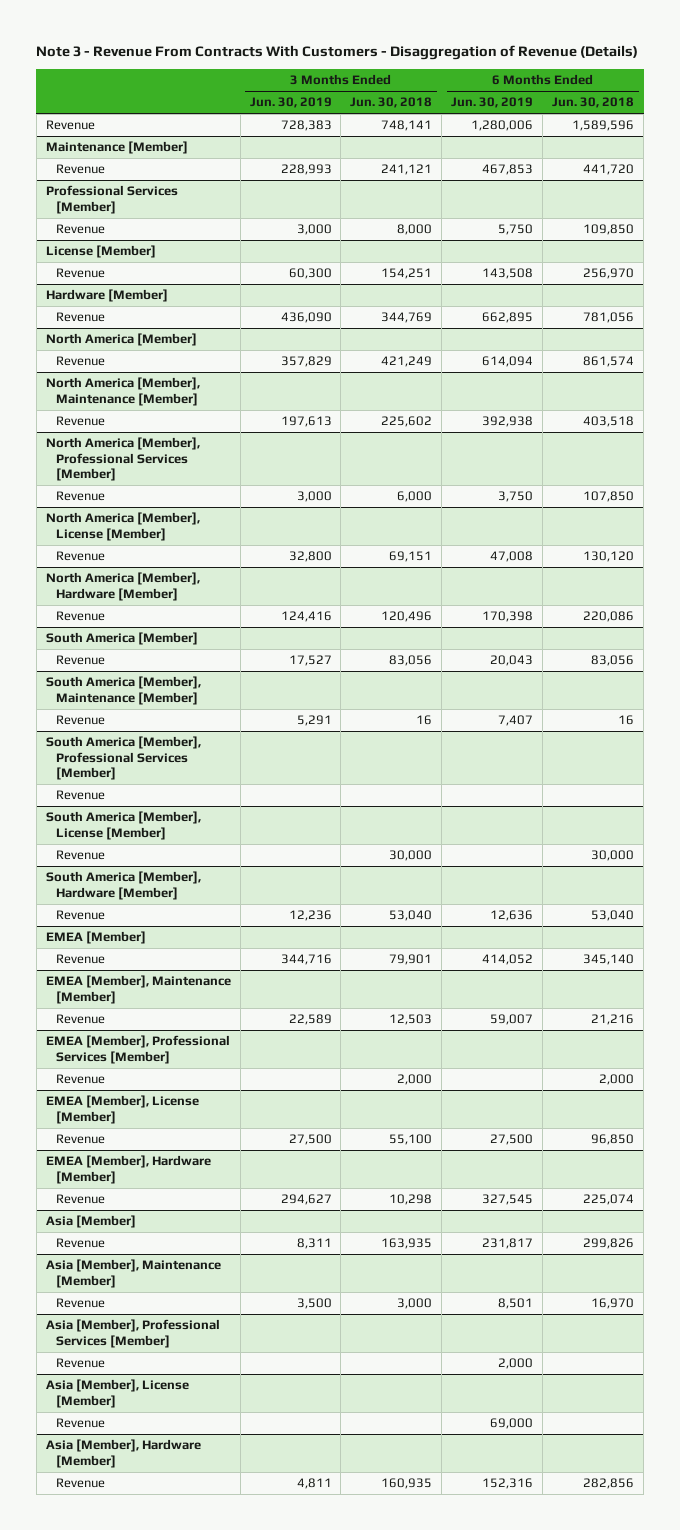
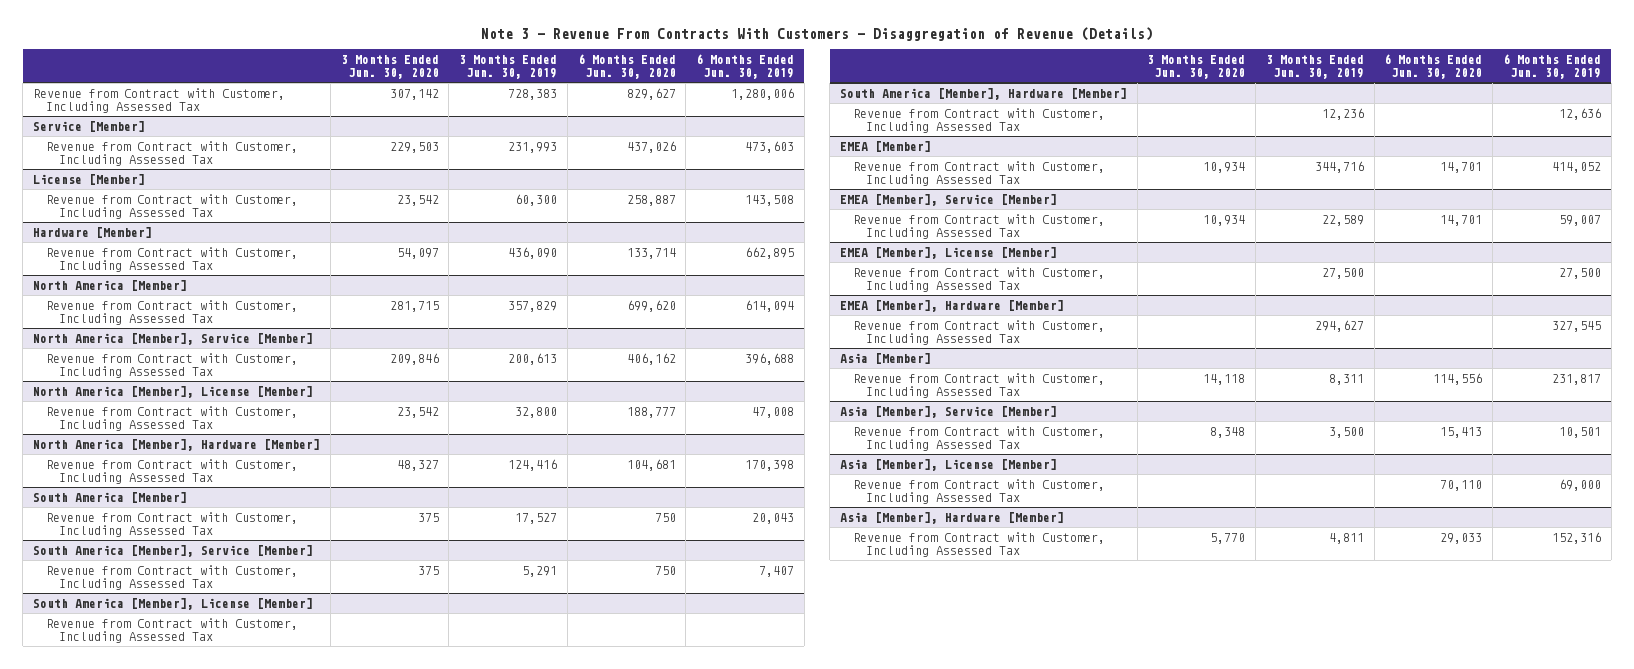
- | 3 Months Ended Jun. 30, 2019 | 3 Months Ended Jun. 30, 2018 | 6 Months Ended Jun. 30, 2019 | 6 Months Ended Jun. 30, 2018
+ | 3 Months Ended Jun. 30, 2020 | 3 Months Ended Jun. 30, 2019 | 6 Months Ended Jun. 30, 2020 | 6 Months Ended Jun. 30, 2019
- Revenue | 728,383 | 748,141 | 1,280,006 | 1,589,596
- Maintenance [Member]
- Revenue | 228,993 | 241,121 | 467,853 | 441,720
- Professional Services [Member]
- Revenue | 3,000 | 8,000 | 5,750 | 109,850
+ Revenue from Contract with Customer, Including Assessed Tax | 307,142 | 728,383 | 829,627 | 1,280,006
+ Service [Member]
+ Revenue from Contract with Customer, Including Assessed Tax | 229,503 | 231,993 | 437,026 | 473,603
@ License [Member]
- Revenue | 60,300 | 154,251 | 143,508 | 256,970
+ Revenue from Contract with Customer, Including Assessed Tax | 23,542 | 60,300 | 258,887 | 143,508
@ Hardware [Member]
- Revenue | 436,090 | 344,769 | 662,895 | 781,056
+ Revenue from Contract with Customer, Including Assessed Tax | 54,097 | 436,090 | 133,714 | 662,895
@ North America [Member]
- Revenue | 357,829 | 421,249 | 614,094 | 861,574
- North America [Member], Maintenance [Member]
- Revenue | 197,613 | 225,602 | 392,938 | 403,518
- North America [Member], Professional Services [Member]
- Revenue | 3,000 | 6,000 | 3,750 | 107,850
@ North America [Member]
+ Revenue from Contract with Customer, Including Assessed Tax | 281,715 | 357,829 | 699,620 | 614,094
+ North America [Member], Service [Member]
+ Revenue from Contract with Customer, Including Assessed Tax | 209,846 | 200,613 | 406,162 | 396,688
@ North America [Member], License [Member]
- Revenue | 32,800 | 69,151 | 47,008 | 130,120
+ Revenue from Contract with Customer, Including Assessed Tax | 23,542 | 32,800 | 188,777 | 47,008
@ North America [Member], Hardware [Member]
- Revenue | 124,416 | 120,496 | 170,398 | 220,086
+ Revenue from Contract with Customer, Including Assessed Tax | 48,327 | 124,416 | 104,681 | 170,398
@ South America [Member]
- Revenue | 17,527 | 83,056 | 20,043 | 83,056
- South America [Member], Maintenance [Member]
- Revenue | 5,291 | 16 | 7,407 | 16
- South America [Member], Professional Services [Member]
- Revenue
@ South America [Member]
+ Revenue from Contract with Customer, Including Assessed Tax | 375 | 17,527 | 750 | 20,043
+ South America [Member], Service [Member]
+ Revenue from Contract with Customer, Including Assessed Tax | 375 | 5,291 | 750 | 7,407
@ South America [Member], License [Member]
- Revenue | | 30,000 | | 30,000
+ Revenue from Contract with Customer, Including Assessed Tax
@ South America [Member], Hardware [Member]
- Revenue | 12,236 | 53,040 | 12,636 | 53,040
+ Revenue from Contract with Customer, Including Assessed Tax | | 12,236 | | 12,636
@ EMEA [Member]
- Revenue | 344,716 | 79,901 | 414,052 | 345,140
- EMEA [Member], Maintenance [Member]
- Revenue | 22,589 | 12,503 | 59,007 | 21,216
- EMEA [Member], Professional Services [Member]
- Revenue | | 2,000 | | 2,000
@ EMEA [Member]
+ Revenue from Contract with Customer, Including Assessed Tax | 10,934 | 344,716 | 14,701 | 414,052
+ EMEA [Member], Service [Member]
+ Revenue from Contract with Customer, Including Assessed Tax | 10,934 | 22,589 | 14,701 | 59,007
@ EMEA [Member], License [Member]
- Revenue | 27,500 | 55,100 | 27,500 | 96,850
+ Revenue from Contract with Customer, Including Assessed Tax | | 27,500 | | 27,500
@ EMEA [Member], Hardware [Member]
- Revenue | 294,627 | 10,298 | 327,545 | 225,074
+ Revenue from Contract with Customer, Including Assessed Tax | | 294,627 | | 327,545
@ Asia [Member]
- Revenue | 8,311 | 163,935 | 231,817 | 299,826
- Asia [Member], Maintenance [Member]
- Revenue | 3,500 | 3,000 | 8,501 | 16,970
- Asia [Member], Professional Services [Member]
- Revenue | | | 2,000 |
@ Asia [Member]
+ Revenue from Contract with Customer, Including Assessed Tax | 14,118 | 8,311 | 114,556 | 231,817
+ Asia [Member], Service [Member]
+ Revenue from Contract with Customer, Including Assessed Tax | 8,348 | 3,500 | 15,413 | 10,501
@ Asia [Member], License [Member]
- Revenue | | | 69,000 |
+ Revenue from Contract with Customer, Including Assessed Tax | | | 70,110 | 69,000
@ Asia [Member], Hardware [Member]
- Revenue | 4,811 | 160,935 | 152,316 | 282,856
+ Revenue from Contract with Customer, Including Assessed Tax | 5,770 | 4,811 | 29,033 | 152,316

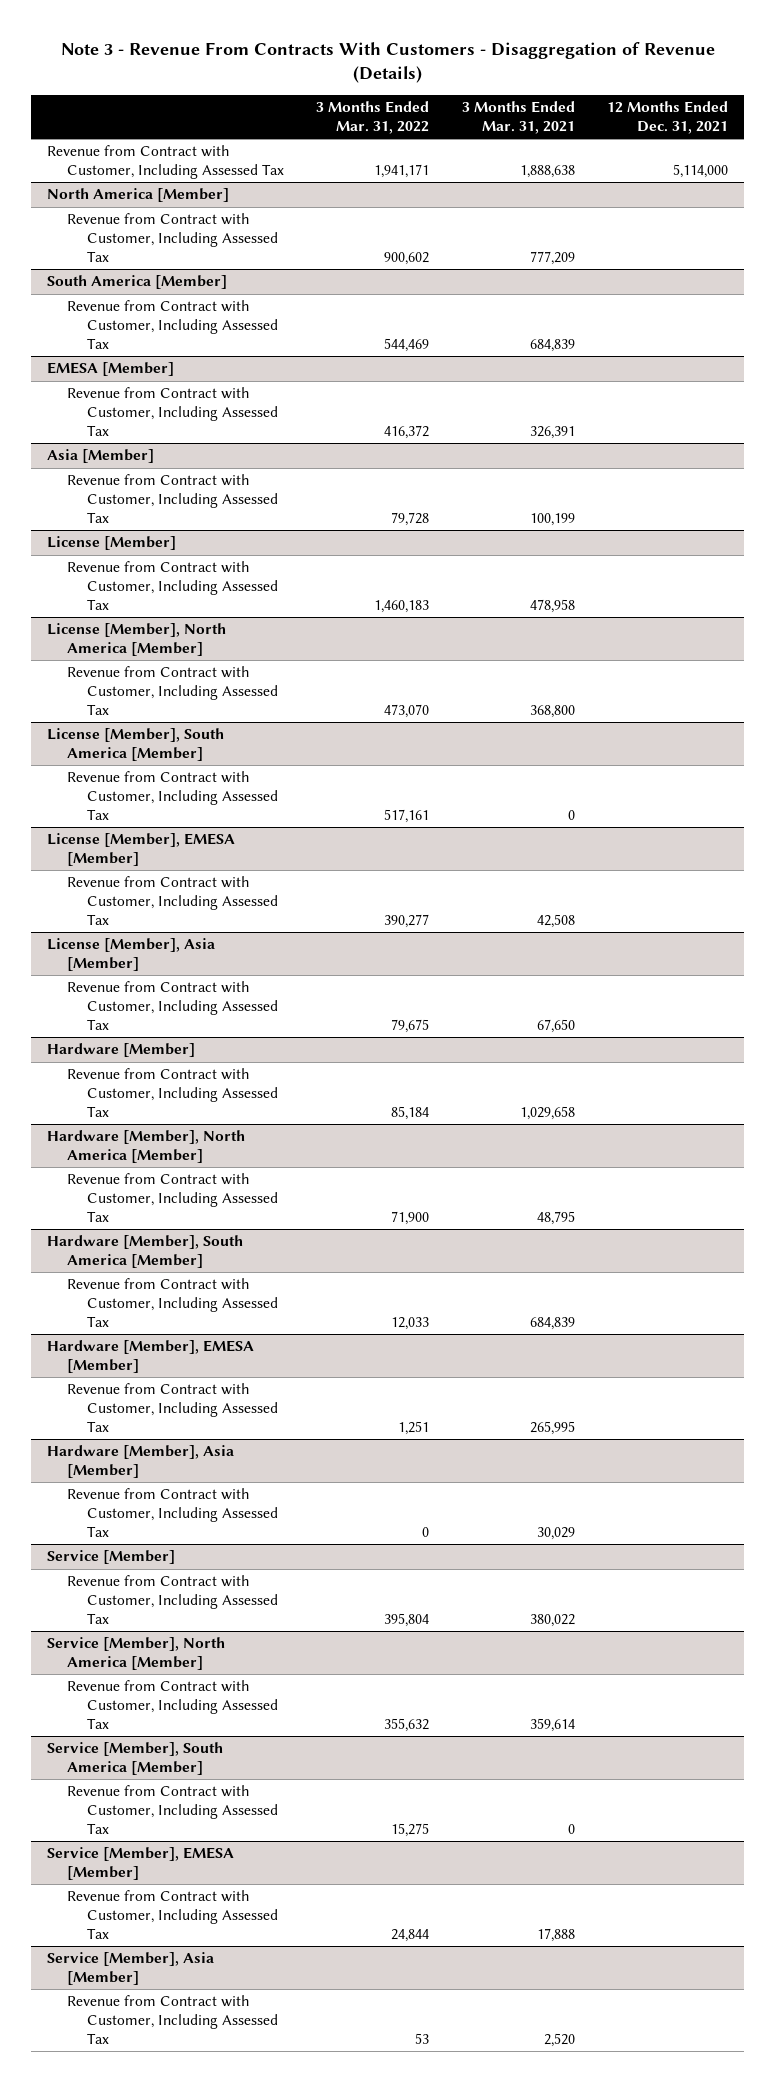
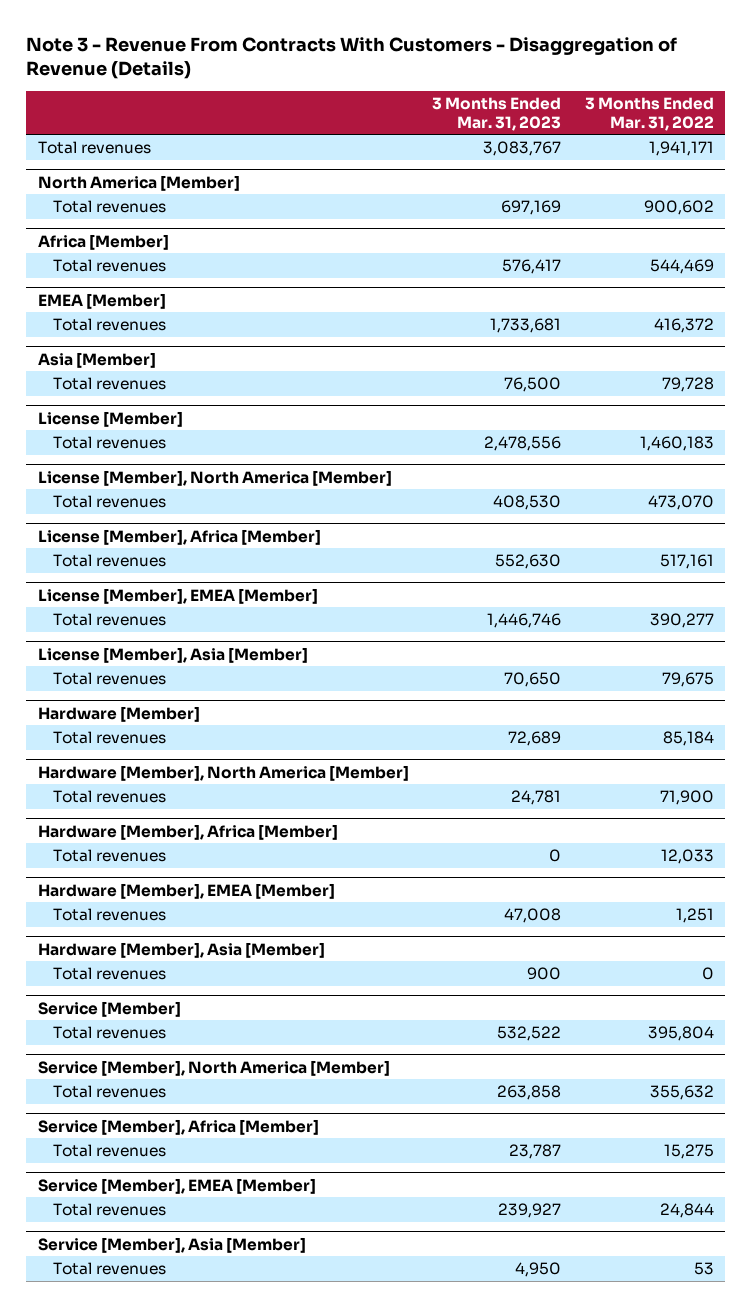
- | 3 Months Ended Mar. 31, 2022 | 3 Months Ended Mar. 31, 2021 | 12 Months Ended Dec. 31, 2021
+ | 3 Months Ended Mar. 31, 2023 | 3 Months Ended Mar. 31, 2022
- Revenue from Contract with Customer, Including Assessed Tax | 1,941,171 | 1,888,638 | 5,114,000
+ Total revenues | 3,083,767 | 1,941,171
@ North America [Member]
- Revenue from Contract with Customer, Including Assessed Tax | 900,602 | 777,209 |
- South America [Member]
- Revenue from Contract with Customer, Including Assessed Tax | 544,469 | 684,839 |
- EMESA [Member]
- Revenue from Contract with Customer, Including Assessed Tax | 416,372 | 326,391 |
@ North America [Member]
+ Total revenues | 697,169 | 900,602
+ Africa [Member]
+ Total revenues | 576,417 | 544,469
+ EMEA [Member]
+ Total revenues | 1,733,681 | 416,372
@ Asia [Member]
- Revenue from Contract with Customer, Including Assessed Tax | 79,728 | 100,199 |
+ Total revenues | 76,500 | 79,728
@ License [Member]
- Revenue from Contract with Customer, Including Assessed Tax | 1,460,183 | 478,958 |
+ Total revenues | 2,478,556 | 1,460,183
@ License [Member], North America [Member]
- Revenue from Contract with Customer, Including Assessed Tax | 473,070 | 368,800 |
- License [Member], South America [Member]
- Revenue from Contract with Customer, Including Assessed Tax | 517,161 | 0 |
- License [Member], EMESA [Member]
- Revenue from Contract with Customer, Including Assessed Tax | 390,277 | 42,508 |
@ License [Member], North America [Member]
+ Total revenues | 408,530 | 473,070
+ License [Member], Africa [Member]
+ Total revenues | 552,630 | 517,161
+ License [Member], EMEA [Member]
+ Total revenues | 1,446,746 | 390,277
@ License [Member], Asia [Member]
- Revenue from Contract with Customer, Including Assessed Tax | 79,675 | 67,650 |
+ Total revenues | 70,650 | 79,675
@ Hardware [Member]
- Revenue from Contract with Customer, Including Assessed Tax | 85,184 | 1,029,658 |
+ Total revenues | 72,689 | 85,184
@ Hardware [Member], North America [Member]
- Revenue from Contract with Customer, Including Assessed Tax | 71,900 | 48,795 |
- Hardware [Member], South America [Member]
- Revenue from Contract with Customer, Including Assessed Tax | 12,033 | 684,839 |
- Hardware [Member], EMESA [Member]
- Revenue from Contract with Customer, Including Assessed Tax | 1,251 | 265,995 |
@ Hardware [Member], North America [Member]
+ Total revenues | 24,781 | 71,900
+ Hardware [Member], Africa [Member]
+ Total revenues | 0 | 12,033
+ Hardware [Member], EMEA [Member]
+ Total revenues | 47,008 | 1,251
@ Hardware [Member], Asia [Member]
- Revenue from Contract with Customer, Including Assessed Tax | 0 | 30,029 |
+ Total revenues | 900 | 0
@ Service [Member]
- Revenue from Contract with Customer, Including Assessed Tax | 395,804 | 380,022 |
+ Total revenues | 532,522 | 395,804
@ Service [Member], North America [Member]
- Revenue from Contract with Customer, Including Assessed Tax | 355,632 | 359,614 |
- Service [Member], South America [Member]
- Revenue from Contract with Customer, Including Assessed Tax | 15,275 | 0 |
- Service [Member], EMESA [Member]
- Revenue from Contract with Customer, Including Assessed Tax | 24,844 | 17,888 |
@ Service [Member], North America [Member]
+ Total revenues | 263,858 | 355,632
+ Service [Member], Africa [Member]
+ Total revenues | 23,787 | 15,275
+ Service [Member], EMEA [Member]
+ Total revenues | 239,927 | 24,844
@ Service [Member], Asia [Member]
- Revenue from Contract with Customer, Including Assessed Tax | 53 | 2,520 |
+ Total revenues | 4,950 | 53

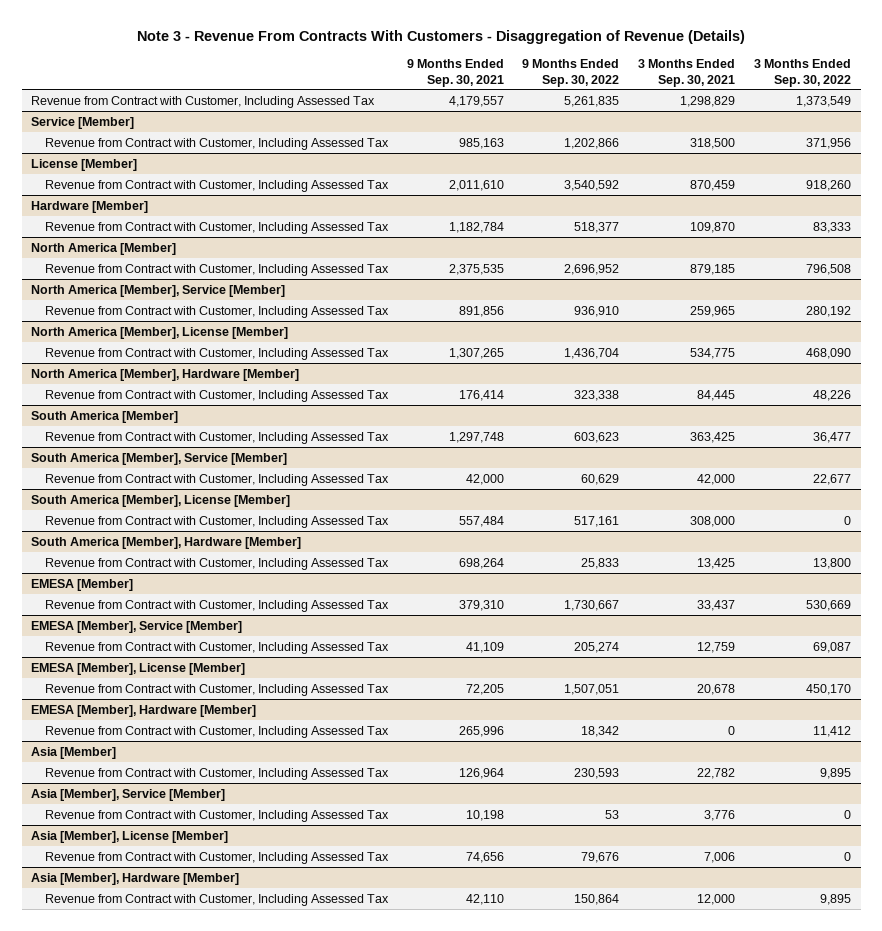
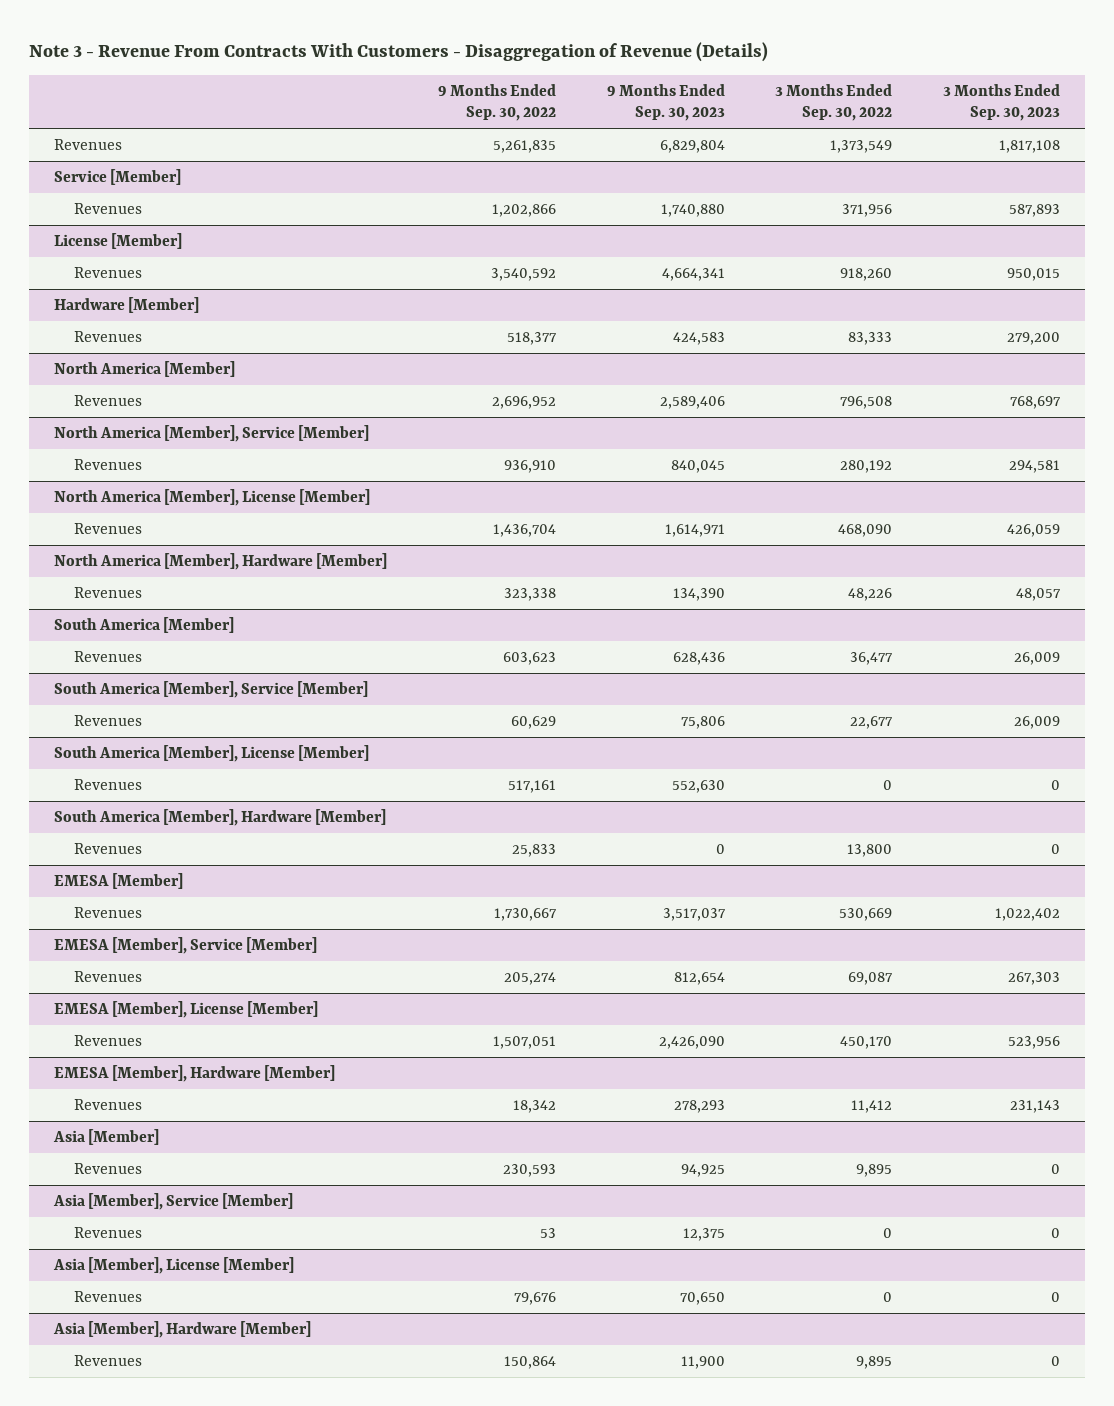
- | 9 Months Ended Sep. 30, 2021 | 9 Months Ended Sep. 30, 2022 | 3 Months Ended Sep. 30, 2021 | 3 Months Ended Sep. 30, 2022
+ | 9 Months Ended Sep. 30, 2022 | 9 Months Ended Sep. 30, 2023 | 3 Months Ended Sep. 30, 2022 | 3 Months Ended Sep. 30, 2023
- Revenue from Contract with Customer, Including Assessed Tax | 4,179,557 | 5,261,835 | 1,298,829 | 1,373,549
+ Revenues | 5,261,835 | 6,829,804 | 1,373,549 | 1,817,108
@ Service [Member]
- Revenue from Contract with Customer, Including Assessed Tax | 985,163 | 1,202,866 | 318,500 | 371,956
+ Revenues | 1,202,866 | 1,740,880 | 371,956 | 587,893
@ License [Member]
- Revenue from Contract with Customer, Including Assessed Tax | 2,011,610 | 3,540,592 | 870,459 | 918,260
+ Revenues | 3,540,592 | 4,664,341 | 918,260 | 950,015
@ Hardware [Member]
- Revenue from Contract with Customer, Including Assessed Tax | 1,182,784 | 518,377 | 109,870 | 83,333
+ Revenues | 518,377 | 424,583 | 83,333 | 279,200
@ North America [Member]
- Revenue from Contract with Customer, Including Assessed Tax | 2,375,535 | 2,696,952 | 879,185 | 796,508
+ Revenues | 2,696,952 | 2,589,406 | 796,508 | 768,697
@ North America [Member], Service [Member]
- Revenue from Contract with Customer, Including Assessed Tax | 891,856 | 936,910 | 259,965 | 280,192
+ Revenues | 936,910 | 840,045 | 280,192 | 294,581
@ North America [Member], License [Member]
- Revenue from Contract with Customer, Including Assessed Tax | 1,307,265 | 1,436,704 | 534,775 | 468,090
+ Revenues | 1,436,704 | 1,614,971 | 468,090 | 426,059
@ North America [Member], Hardware [Member]
- Revenue from Contract with Customer, Including Assessed Tax | 176,414 | 323,338 | 84,445 | 48,226
+ Revenues | 323,338 | 134,390 | 48,226 | 48,057
@ South America [Member]
- Revenue from Contract with Customer, Including Assessed Tax | 1,297,748 | 603,623 | 363,425 | 36,477
+ Revenues | 603,623 | 628,436 | 36,477 | 26,009
@ South America [Member], Service [Member]
- Revenue from Contract with Customer, Including Assessed Tax | 42,000 | 60,629 | 42,000 | 22,677
+ Revenues | 60,629 | 75,806 | 22,677 | 26,009
@ South America [Member], License [Member]
- Revenue from Contract with Customer, Including Assessed Tax | 557,484 | 517,161 | 308,000 | 0
+ Revenues | 517,161 | 552,630 | 0 | 0
@ South America [Member], Hardware [Member]
- Revenue from Contract with Customer, Including Assessed Tax | 698,264 | 25,833 | 13,425 | 13,800
+ Revenues | 25,833 | 0 | 13,800 | 0
@ EMESA [Member]
- Revenue from Contract with Customer, Including Assessed Tax | 379,310 | 1,730,667 | 33,437 | 530,669
+ Revenues | 1,730,667 | 3,517,037 | 530,669 | 1,022,402
@ EMESA [Member], Service [Member]
- Revenue from Contract with Customer, Including Assessed Tax | 41,109 | 205,274 | 12,759 | 69,087
+ Revenues | 205,274 | 812,654 | 69,087 | 267,303
@ EMESA [Member], License [Member]
- Revenue from Contract with Customer, Including Assessed Tax | 72,205 | 1,507,051 | 20,678 | 450,170
+ Revenues | 1,507,051 | 2,426,090 | 450,170 | 523,956
@ EMESA [Member], Hardware [Member]
- Revenue from Contract with Customer, Including Assessed Tax | 265,996 | 18,342 | 0 | 11,412
+ Revenues | 18,342 | 278,293 | 11,412 | 231,143
@ Asia [Member]
- Revenue from Contract with Customer, Including Assessed Tax | 126,964 | 230,593 | 22,782 | 9,895
+ Revenues | 230,593 | 94,925 | 9,895 | 0
@ Asia [Member], Service [Member]
- Revenue from Contract with Customer, Including Assessed Tax | 10,198 | 53 | 3,776 | 0
+ Revenues | 53 | 12,375 | 0 | 0
@ Asia [Member], License [Member]
- Revenue from Contract with Customer, Including Assessed Tax | 74,656 | 79,676 | 7,006 | 0
+ Revenues | 79,676 | 70,650 | 0 | 0
@ Asia [Member], Hardware [Member]
- Revenue from Contract with Customer, Including Assessed Tax | 42,110 | 150,864 | 12,000 | 9,895
+ Revenues | 150,864 | 11,900 | 9,895 | 0

